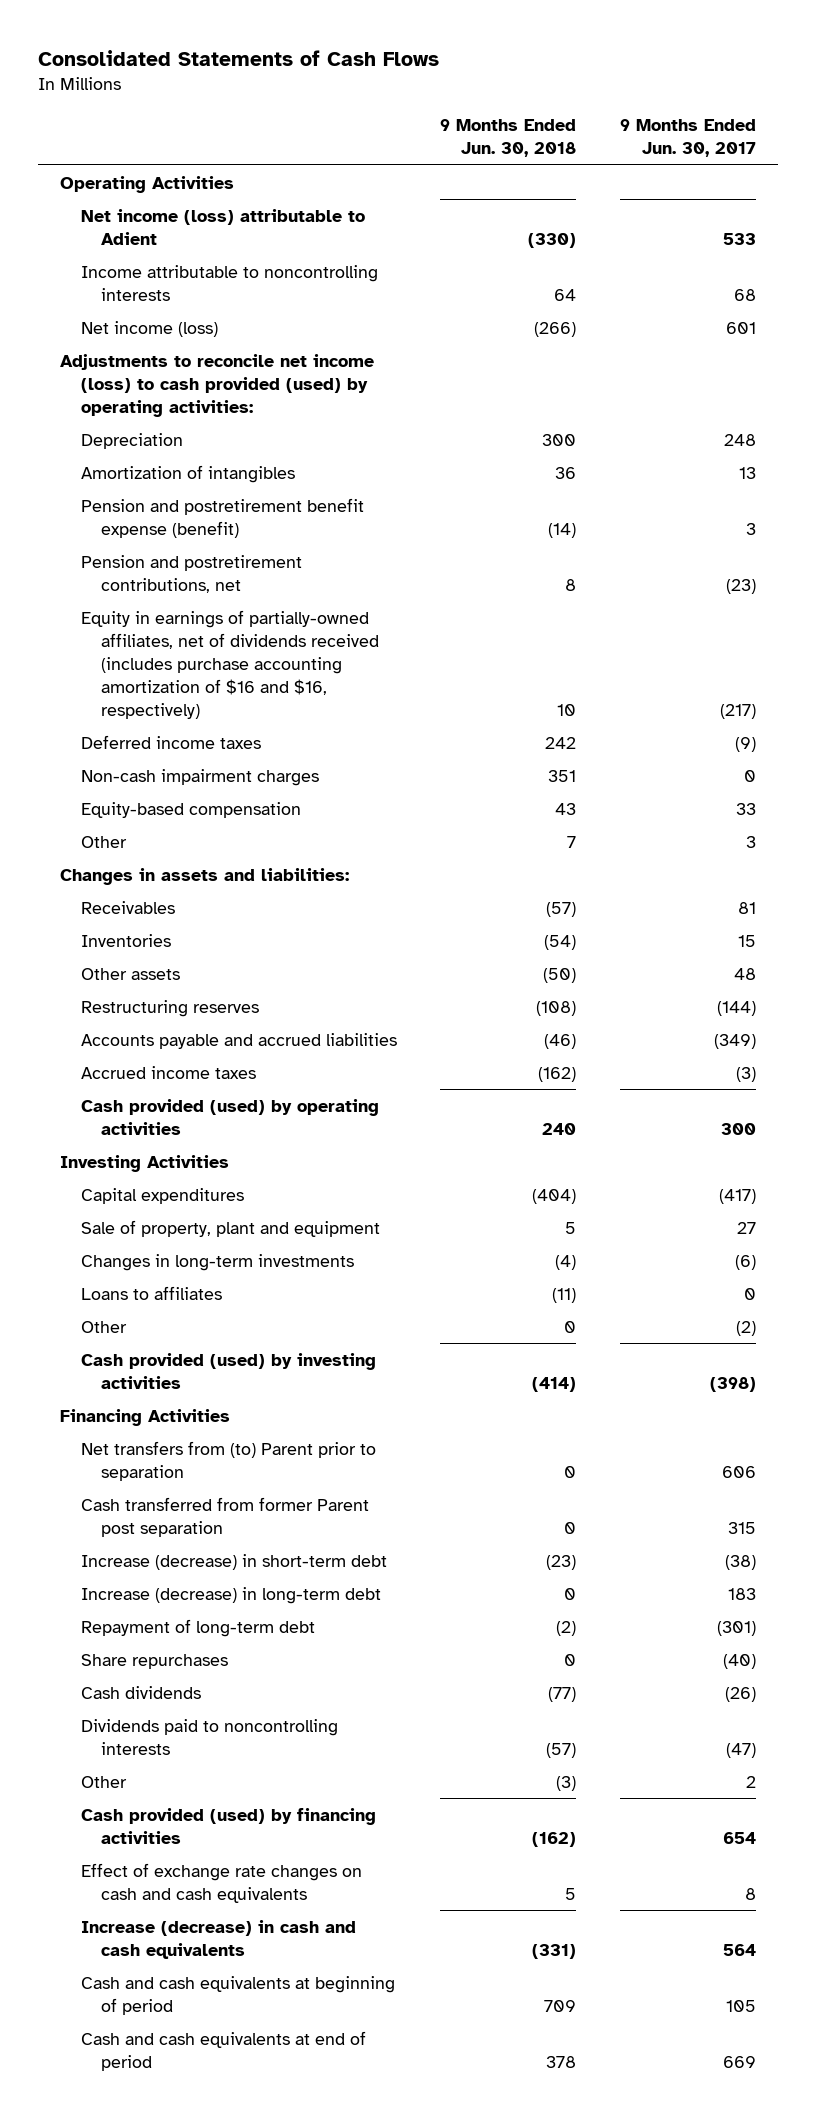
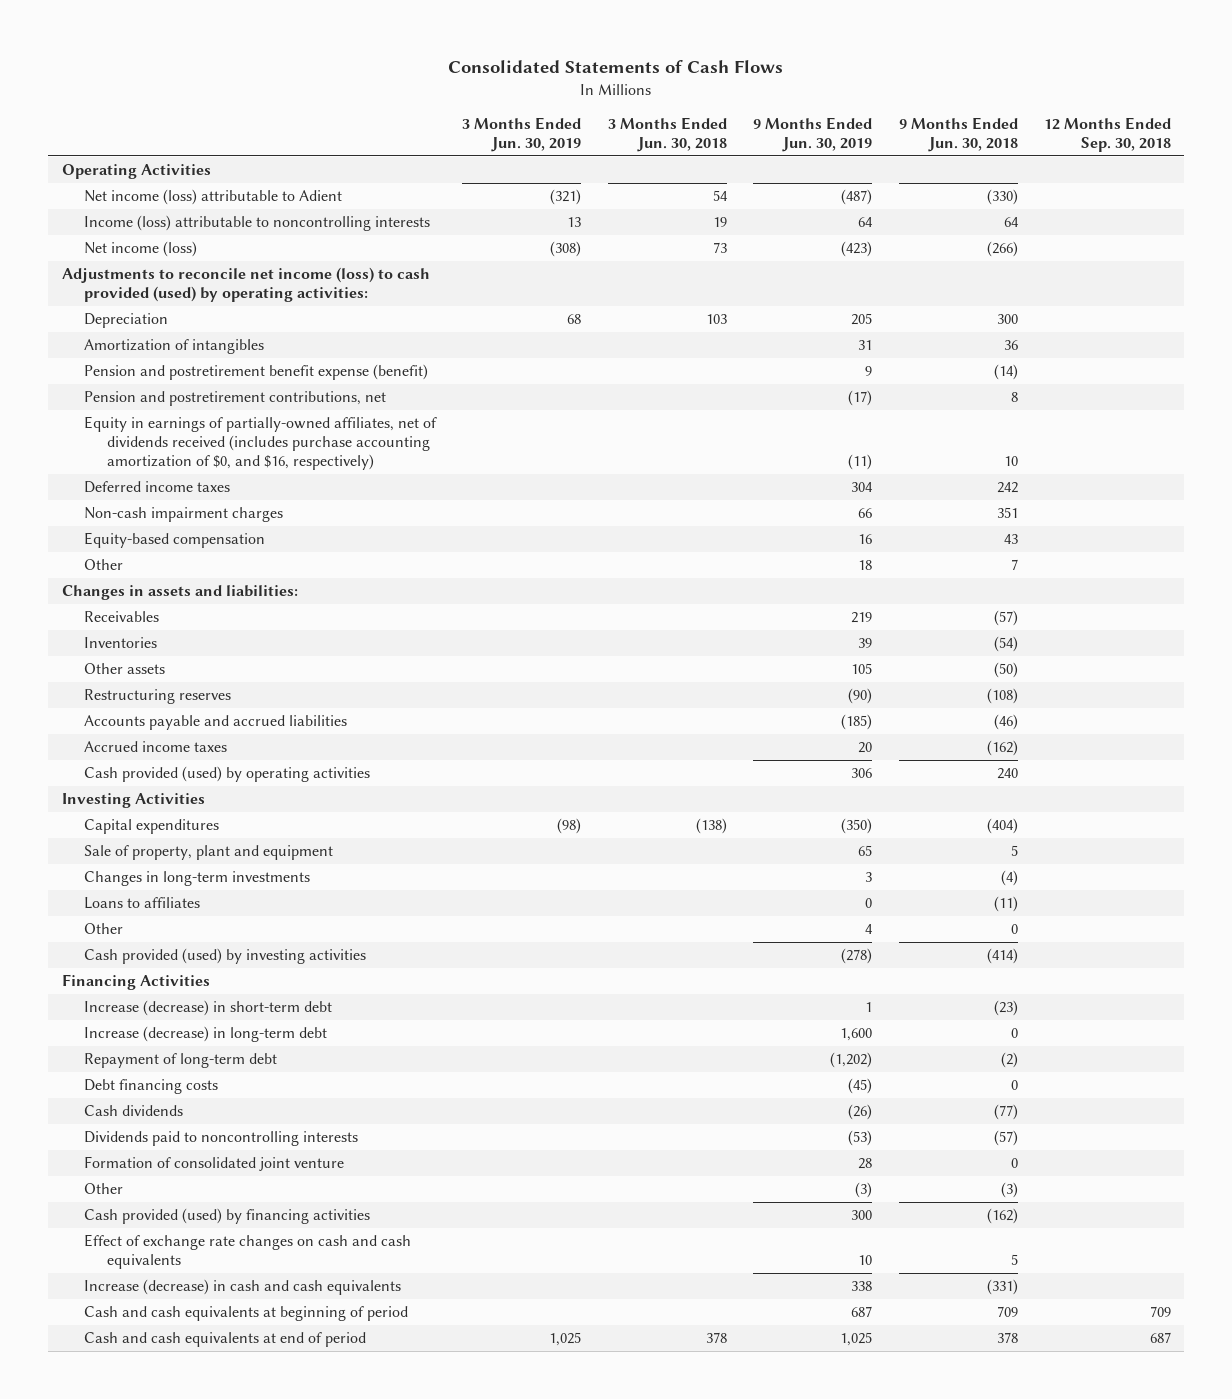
- | 9 Months Ended Jun. 30, 2018 | 9 Months Ended Jun. 30, 2017
+ | 3 Months Ended Jun. 30, 2019 | 3 Months Ended Jun. 30, 2018 | 9 Months Ended Jun. 30, 2019 | 9 Months Ended Jun. 30, 2018 | 12 Months Ended Sep. 30, 2018
- Income attributable to noncontrolling interests | 64 | 68
+ Income (loss) attributable to noncontrolling interests | 13 | 19 | 64 | 64 |
- Equity in earnings of partially-owned affiliates, net of dividends received (includes purchase accounting amortization of $16 and $16, respectively) | 10 | (217)
+ Equity in earnings of partially-owned affiliates, net of dividends received (includes purchase accounting amortization of $0, and $16, respectively) | | | (11) | 10 |
- Net transfers from (to) Parent prior to separation | 0 | 606
- Cash transferred from former Parent post separation | 0 | 315
- Share repurchases | 0 | (40)
+ Debt financing costs | | | (45) | 0 |
+ Formation of consolidated joint venture | | | 28 | 0 |

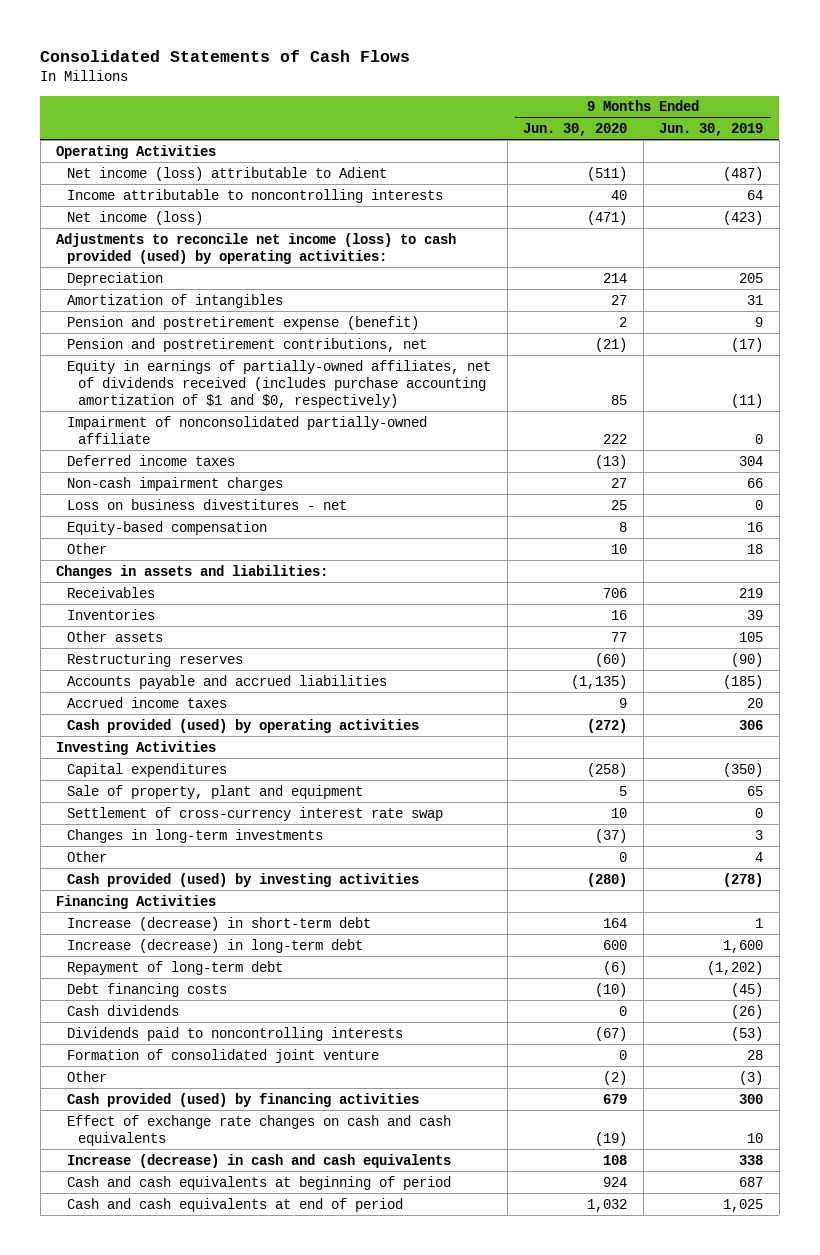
- | 3 Months Ended Jun. 30, 2019 | 3 Months Ended Jun. 30, 2018 | 9 Months Ended Jun. 30, 2019 | 9 Months Ended Jun. 30, 2018 | 12 Months Ended Sep. 30, 2018
+ | 9 Months Ended Jun. 30, 2020 | 9 Months Ended Jun. 30, 2019
- Income (loss) attributable to noncontrolling interests | 13 | 19 | 64 | 64 |
+ Income attributable to noncontrolling interests | 40 | 64
- Pension and postretirement benefit expense (benefit) | | | 9 | (14) |
+ Pension and postretirement expense (benefit) | 2 | 9
- Equity in earnings of partially-owned affiliates, net of dividends received (includes purchase accounting amortization of $0, and $16, respectively) | | | (11) | 10 |
+ Equity in earnings of partially-owned affiliates, net of dividends received (includes purchase accounting amortization of $1 and $0, respectively) | 85 | (11)
+ Impairment of nonconsolidated partially-owned affiliate | 222 | 0
+ Loss on business divestitures - net | 25 | 0
+ Settlement of cross-currency interest rate swap | 10 | 0
- Loans to affiliates | | | 0 | (11) |

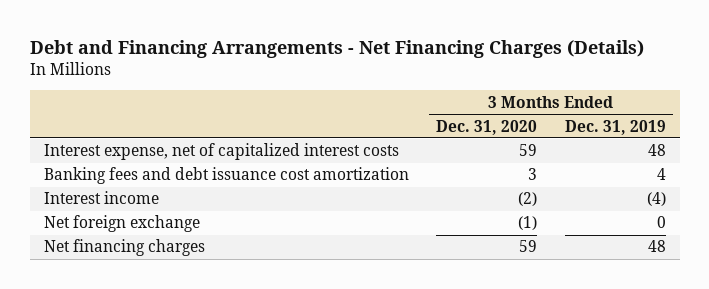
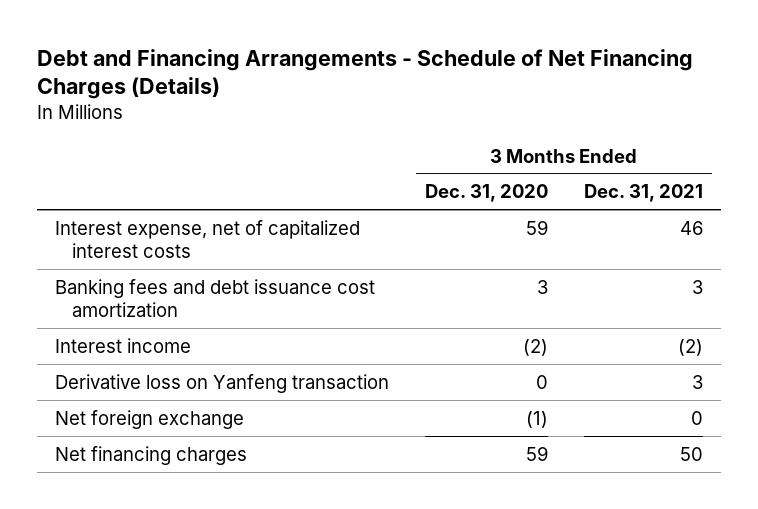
- Debt and Financing Arrangements - Net Financing Charges (Details)
+ Debt and Financing Arrangements - Schedule of Net Financing Charges (Details)
- | 3 Months Ended Dec. 31, 2020 | 3 Months Ended Dec. 31, 2019
+ | 3 Months Ended Dec. 31, 2020 | 3 Months Ended Dec. 31, 2021
+ Derivative loss on Yanfeng transaction | 0 | 3

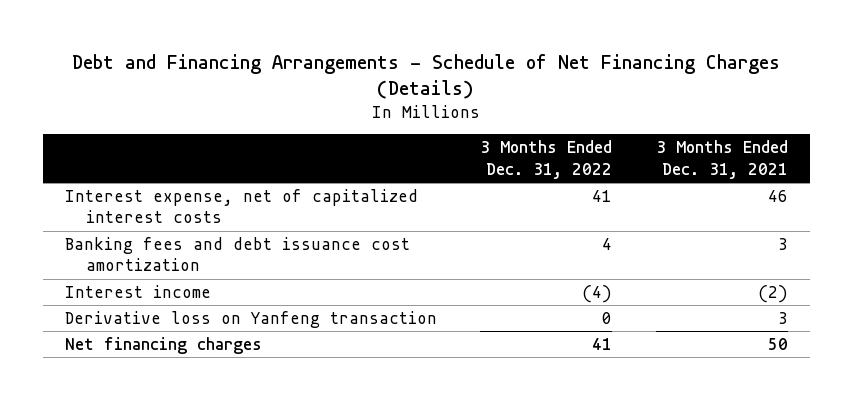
- | 3 Months Ended Dec. 31, 2020 | 3 Months Ended Dec. 31, 2021
+ | 3 Months Ended Dec. 31, 2022 | 3 Months Ended Dec. 31, 2021
- Net foreign exchange | (1) | 0

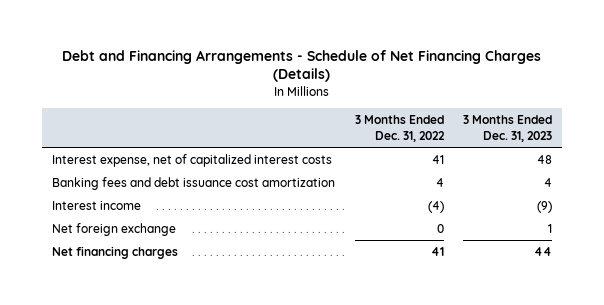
- | 3 Months Ended Dec. 31, 2022 | 3 Months Ended Dec. 31, 2021
+ | 3 Months Ended Dec. 31, 2022 | 3 Months Ended Dec. 31, 2023
- Derivative loss on Yanfeng transaction | 0 | 3
+ Net foreign exchange | 0 | 1

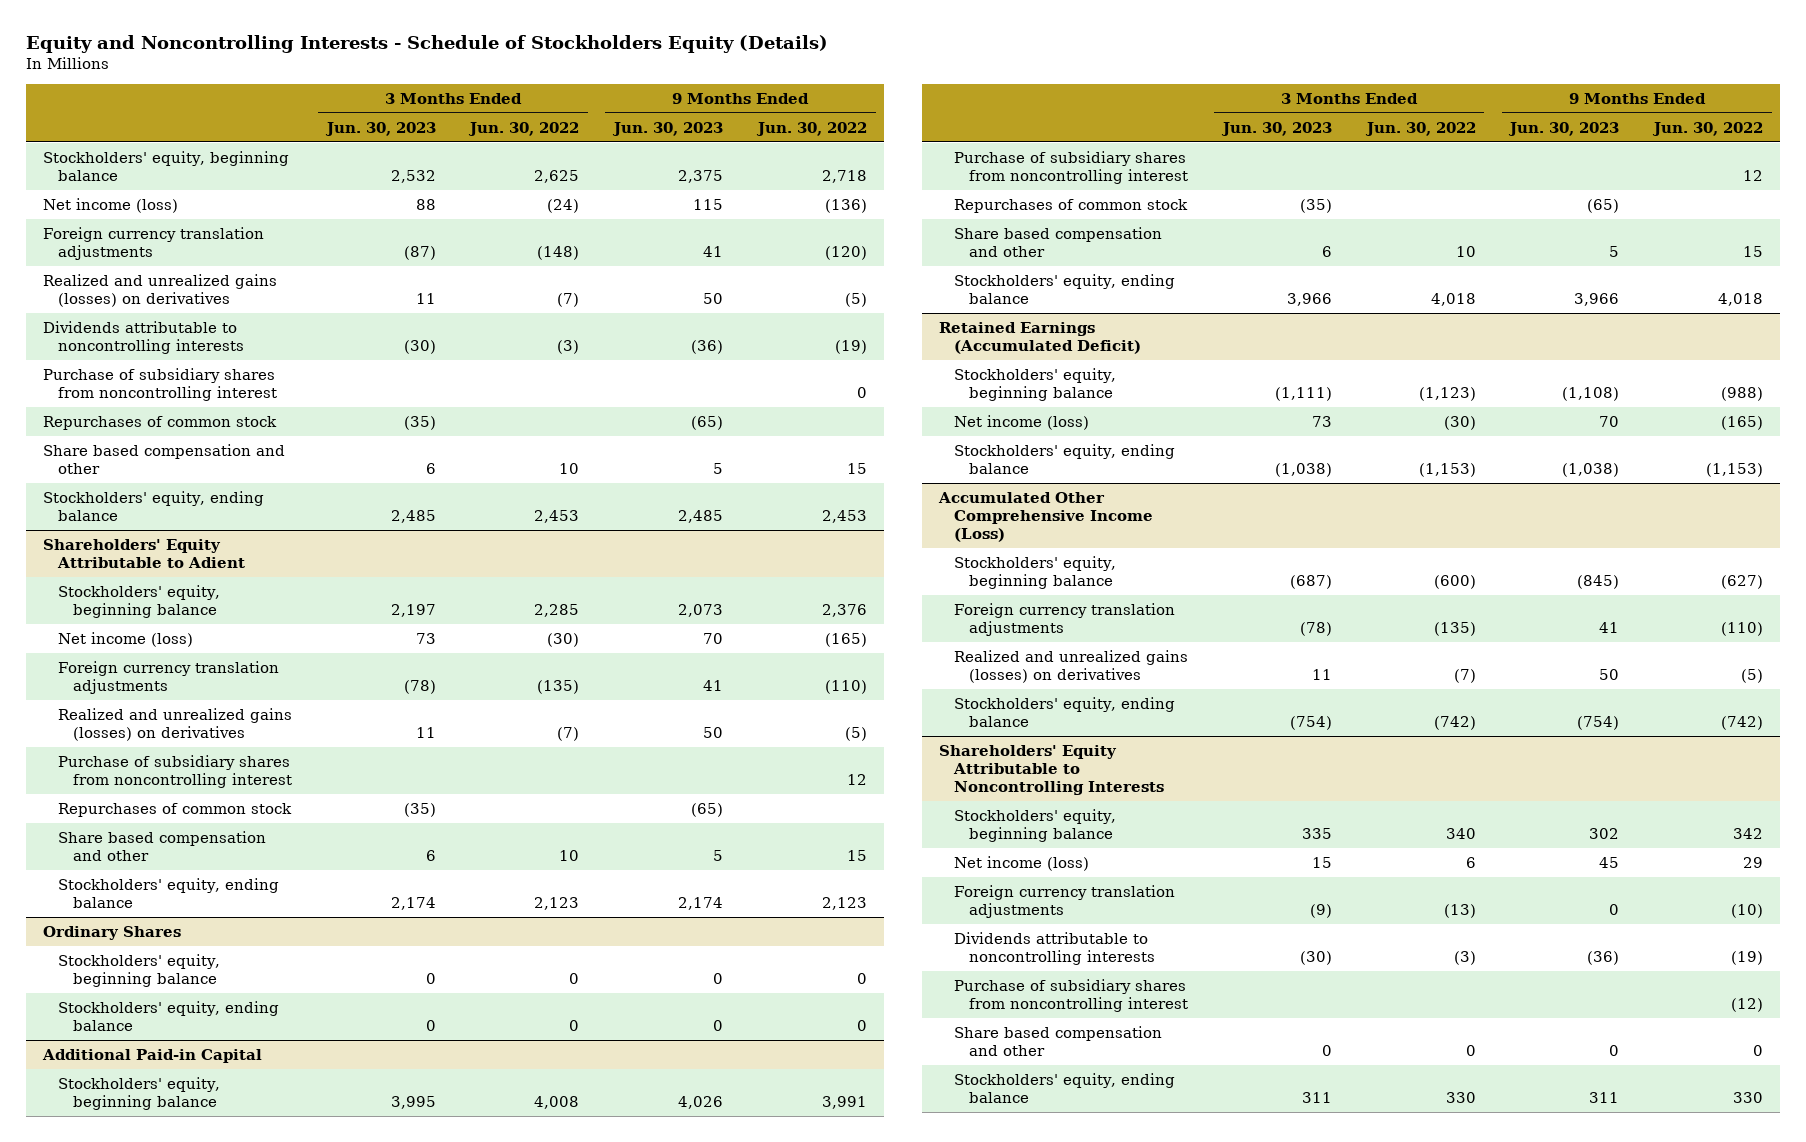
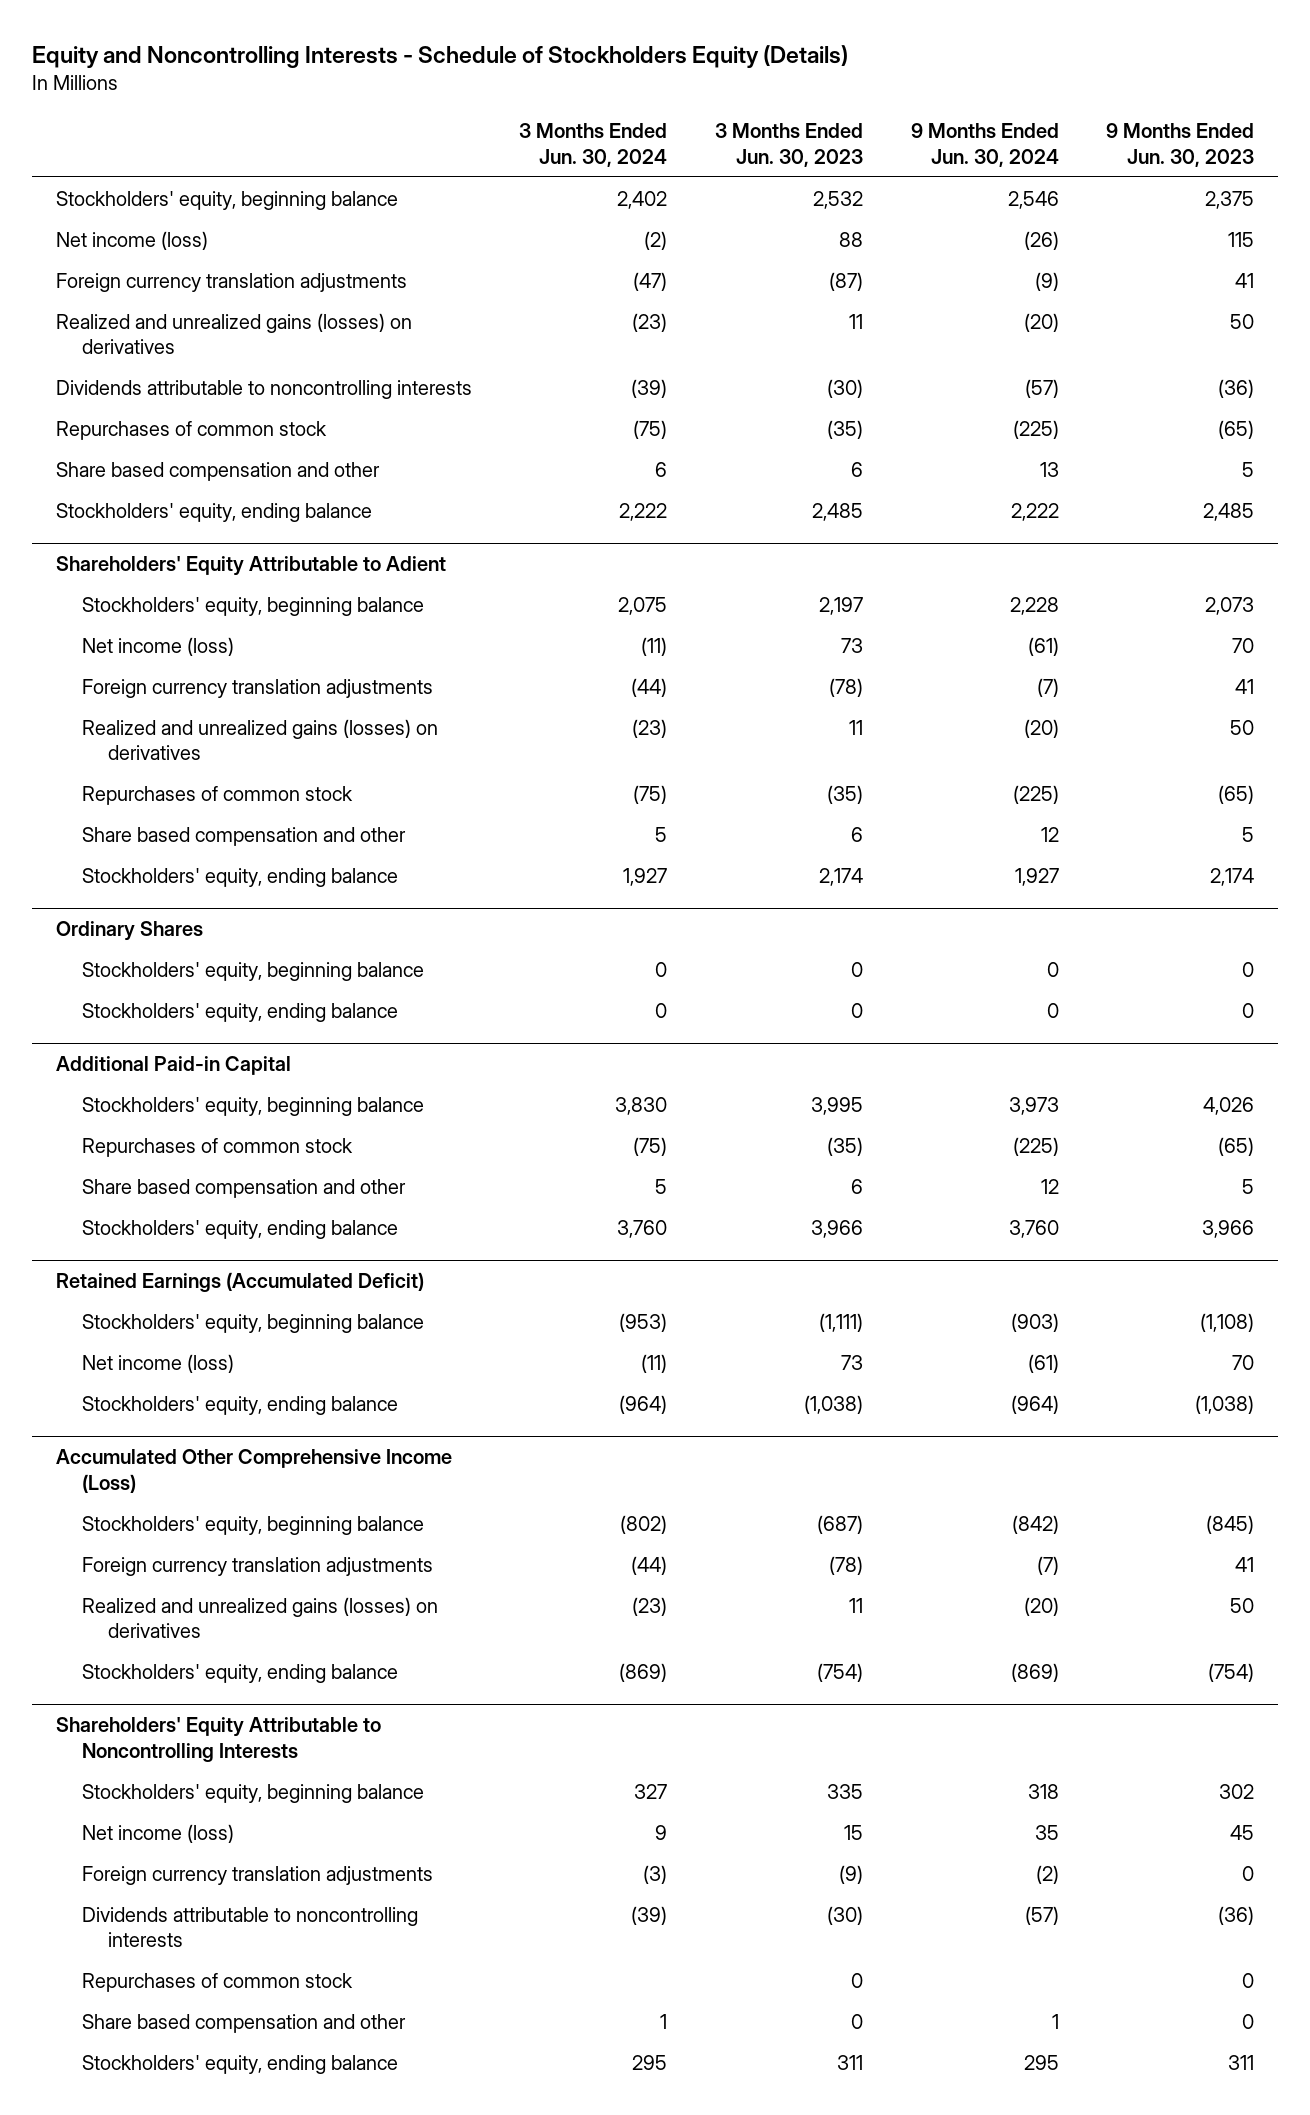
- | 3 Months Ended Jun. 30, 2023 | 3 Months Ended Jun. 30, 2022 | 9 Months Ended Jun. 30, 2023 | 9 Months Ended Jun. 30, 2022
+ | 3 Months Ended Jun. 30, 2024 | 3 Months Ended Jun. 30, 2023 | 9 Months Ended Jun. 30, 2024 | 9 Months Ended Jun. 30, 2023
- Purchase of subsidiary shares from noncontrolling interest | | | | 0
@ Shareholders' Equity Attributable to Adient
- Purchase of subsidiary shares from noncontrolling interest | | | | 12
@ Additional Paid-in Capital
- Purchase of subsidiary shares from noncontrolling interest | | | | 12
@ Shareholders' Equity Attributable to Noncontrolling Interests
- Purchase of subsidiary shares from noncontrolling interest | | | | (12)
+ Repurchases of common stock | | 0 | | 0

